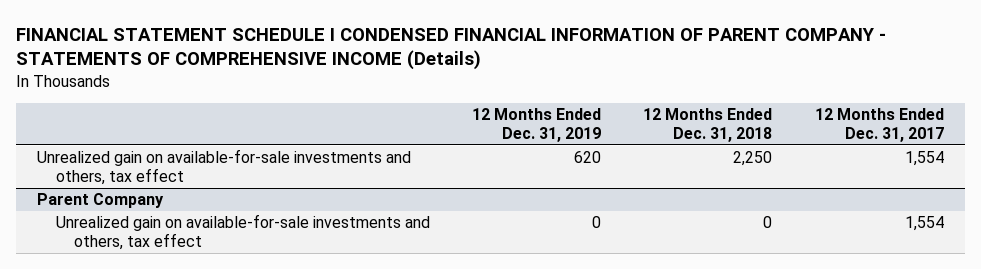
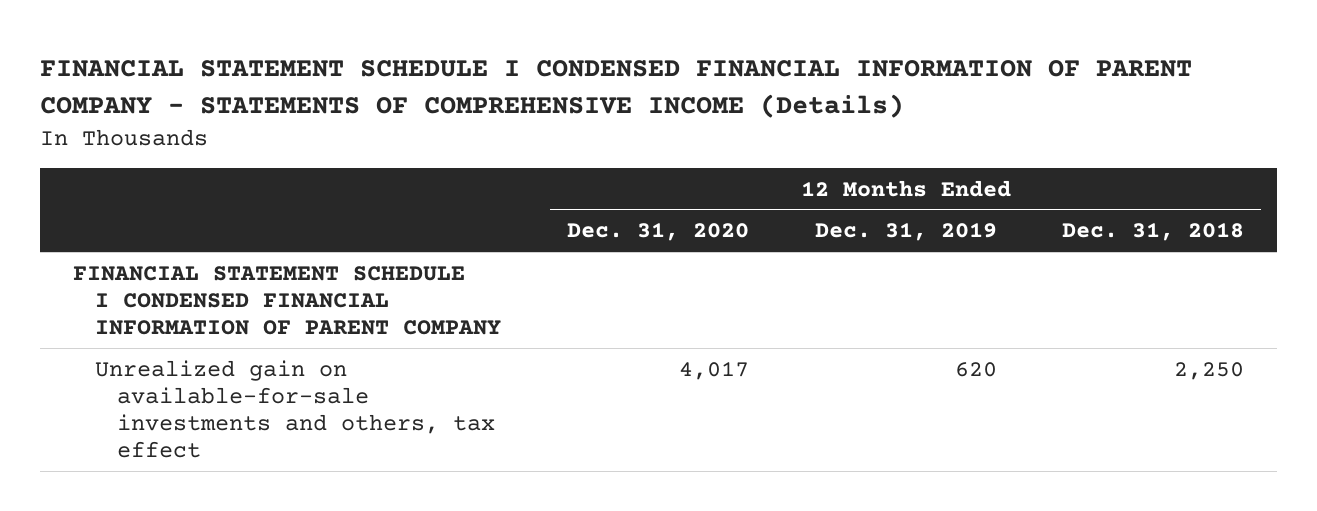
- | 12 Months Ended Dec. 31, 2019 | 12 Months Ended Dec. 31, 2018 | 12 Months Ended Dec. 31, 2017
+ | 12 Months Ended Dec. 31, 2020 | 12 Months Ended Dec. 31, 2019 | 12 Months Ended Dec. 31, 2018
+ FINANCIAL STATEMENT SCHEDULE I CONDENSED FINANCIAL INFORMATION OF PARENT COMPANY
- Parent Company
- Unrealized gain on available-for-sale investments and others, tax effect | 0 | 0 | 1,554

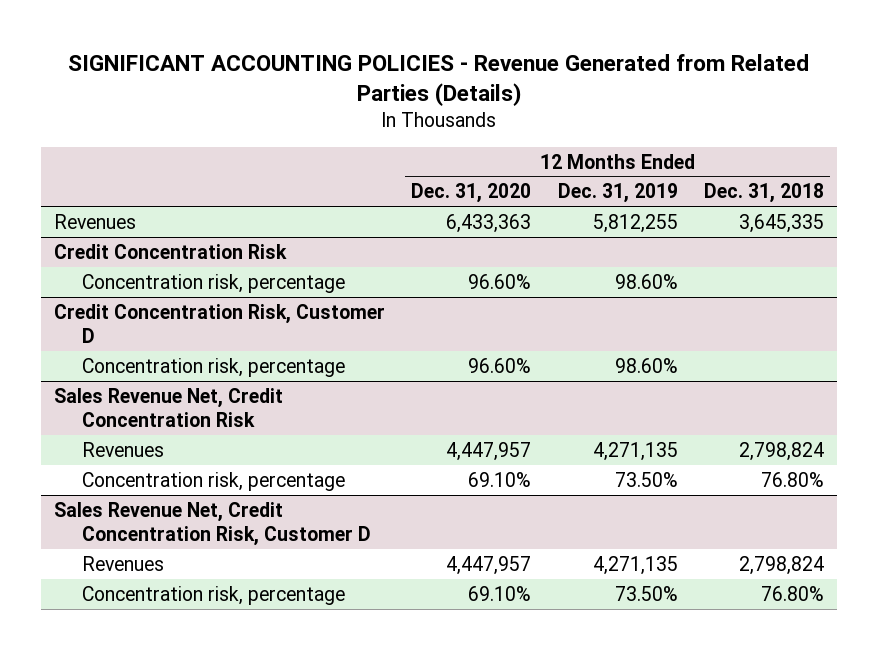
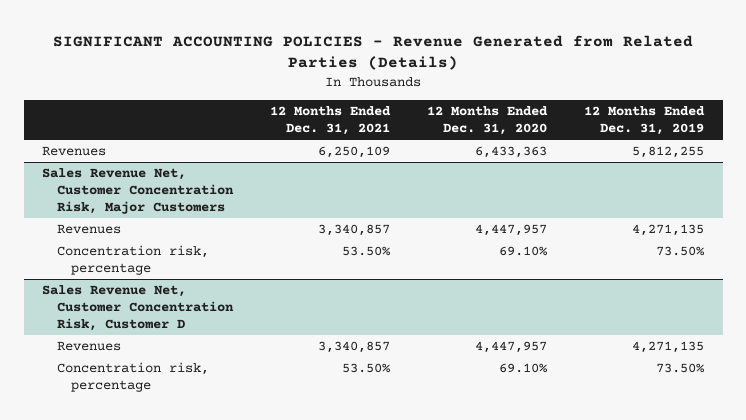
- | 12 Months Ended Dec. 31, 2020 | 12 Months Ended Dec. 31, 2019 | 12 Months Ended Dec. 31, 2018
+ | 12 Months Ended Dec. 31, 2021 | 12 Months Ended Dec. 31, 2020 | 12 Months Ended Dec. 31, 2019
- Credit Concentration Risk
- Concentration risk, percentage | 96.60% | 98.60% |
- Credit Concentration Risk, Customer D
- Concentration risk, percentage | 96.60% | 98.60% |
- Sales Revenue Net, Credit Concentration Risk
+ Sales Revenue Net, Customer Concentration Risk, Major Customers
- Sales Revenue Net, Credit Concentration Risk, Customer D
+ Sales Revenue Net, Customer Concentration Risk, Customer D

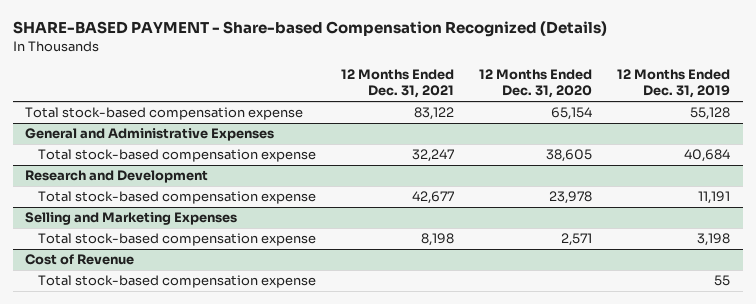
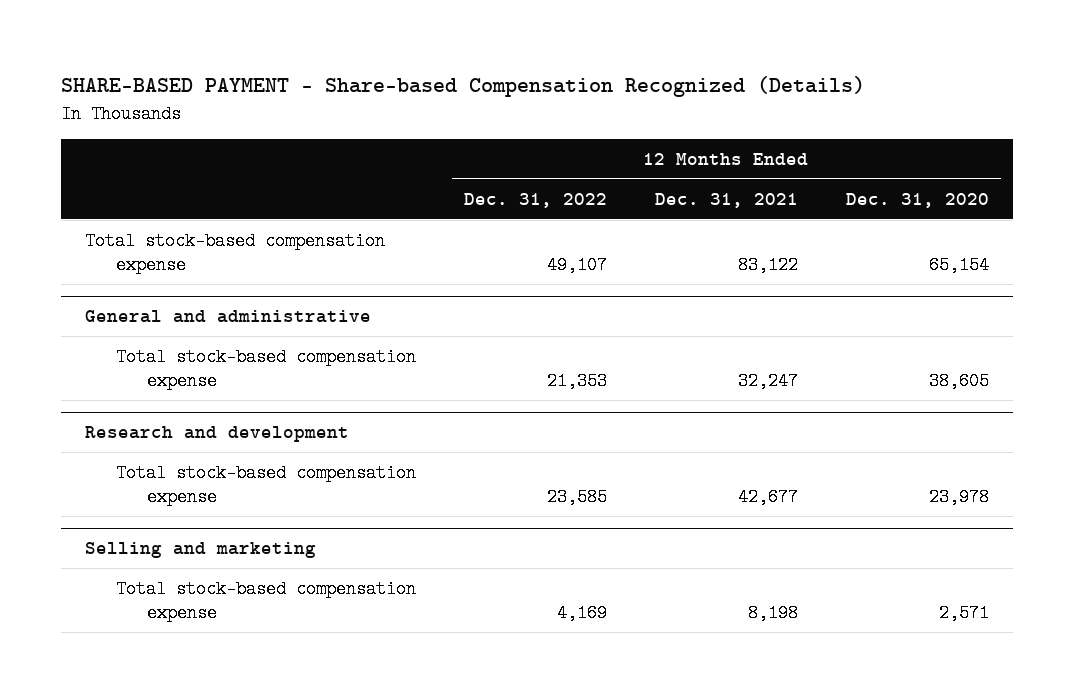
- | 12 Months Ended Dec. 31, 2021 | 12 Months Ended Dec. 31, 2020 | 12 Months Ended Dec. 31, 2019
+ | 12 Months Ended Dec. 31, 2022 | 12 Months Ended Dec. 31, 2021 | 12 Months Ended Dec. 31, 2020
- General and Administrative Expenses
+ General and administrative
- Research and Development
+ Research and development
- Selling and Marketing Expenses
+ Selling and marketing
- Cost of Revenue
- Total stock-based compensation expense | | | 55

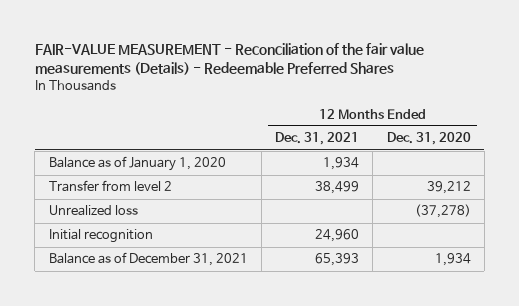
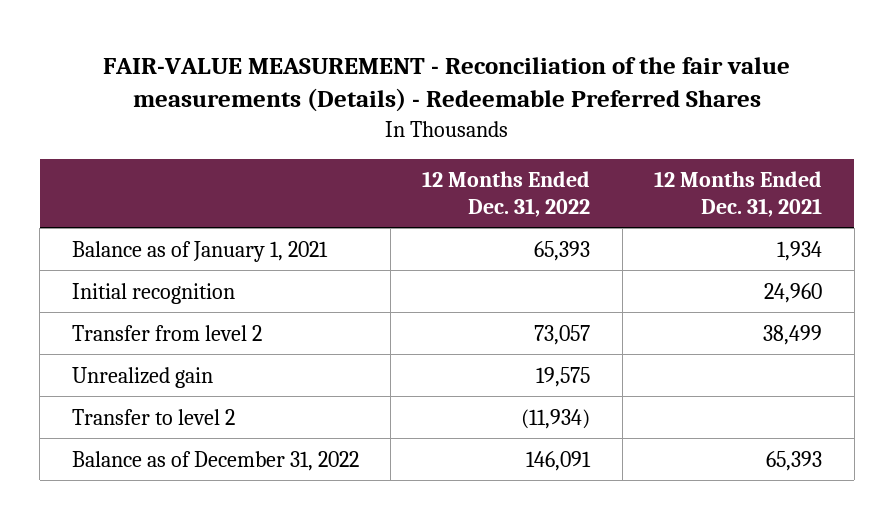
- | 12 Months Ended Dec. 31, 2021 | 12 Months Ended Dec. 31, 2020
+ | 12 Months Ended Dec. 31, 2022 | 12 Months Ended Dec. 31, 2021
- Balance as of January 1, 2020 | 1,934 |
- Unrealized loss | | (37,278)
+ Balance as of January 1, 2021 | 65,393 | 1,934
- Balance as of December 31, 2021 | 65,393 | 1,934
moved down: Transfer from level 2 | 73,057 | 38,499
+ Unrealized gain | 19,575 |
+ Transfer to level 2 | (11,934) |
+ Balance as of December 31, 2022 | 146,091 | 65,393

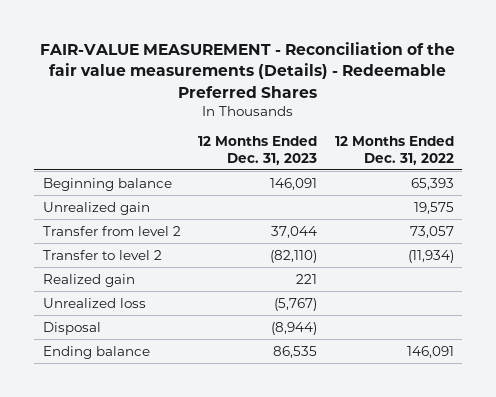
- | 12 Months Ended Dec. 31, 2022 | 12 Months Ended Dec. 31, 2021
+ | 12 Months Ended Dec. 31, 2023 | 12 Months Ended Dec. 31, 2022
- Balance as of January 1, 2021 | 65,393 | 1,934
- Initial recognition | | 24,960
+ Beginning balance | 146,091 | 65,393
moved down: Transfer from level 2 | 37,044 | 73,057
- Balance as of December 31, 2022 | 146,091 | 65,393
+ Realized gain | 221 |
+ Unrealized loss | (5,767) |
+ Disposal | (8,944) |
+ Ending balance | 86,535 | 146,091

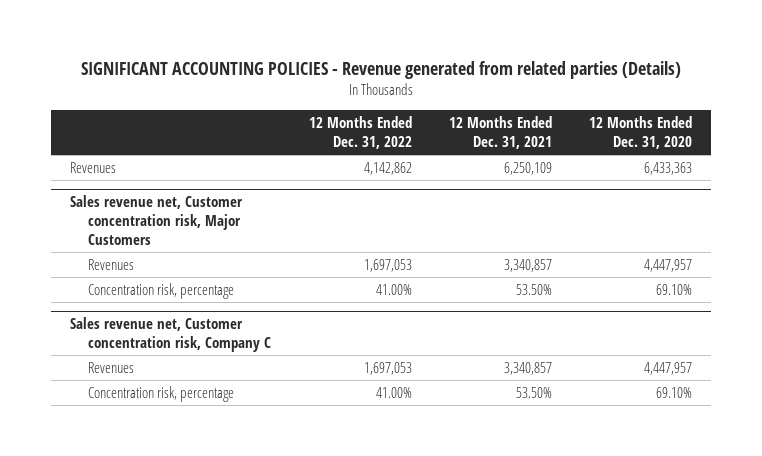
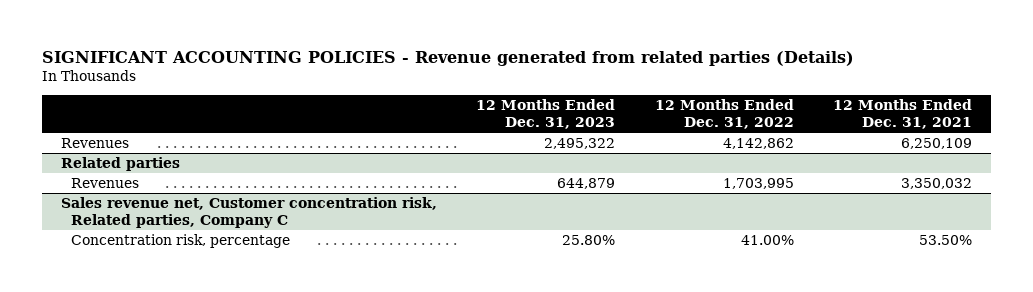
- | 12 Months Ended Dec. 31, 2022 | 12 Months Ended Dec. 31, 2021 | 12 Months Ended Dec. 31, 2020
+ | 12 Months Ended Dec. 31, 2023 | 12 Months Ended Dec. 31, 2022 | 12 Months Ended Dec. 31, 2021
- Sales revenue net, Customer concentration risk, Major Customers
- Revenues | 1,697,053 | 3,340,857 | 4,447,957
- Concentration risk, percentage | 41.00% | 53.50% | 69.10%
- Sales revenue net, Customer concentration risk, Company C
- Revenues | 1,697,053 | 3,340,857 | 4,447,957
+ Related parties
+ Revenues | 644,879 | 1,703,995 | 3,350,032
+ Sales revenue net, Customer concentration risk, Related parties, Company C

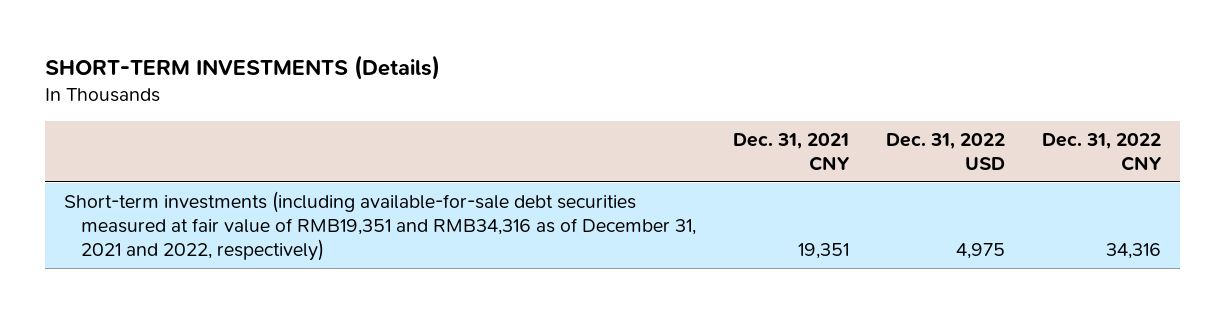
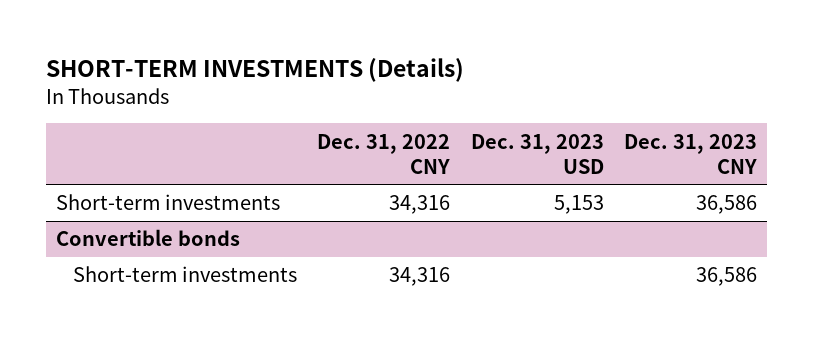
- | Dec. 31, 2021 CNY | Dec. 31, 2022 USD | Dec. 31, 2022 CNY
+ | Dec. 31, 2022 CNY | Dec. 31, 2023 USD | Dec. 31, 2023 CNY
- Short-term investments (including available-for-sale debt securities measured at fair value of RMB19,351 and RMB34,316 as of December 31, 2021 and 2022, respectively) | 19,351 | 4,975 | 34,316
+ Short-term investments | 34,316 | 5,153 | 36,586
+ Convertible bonds
+ Short-term investments | 34,316 | | 36,586

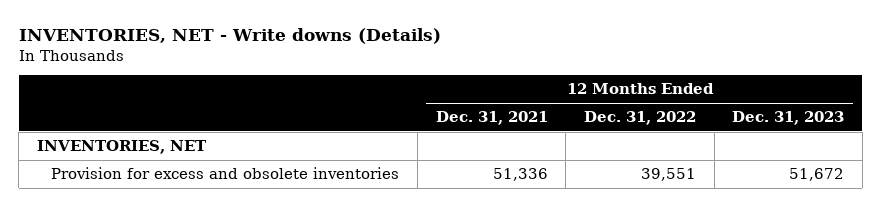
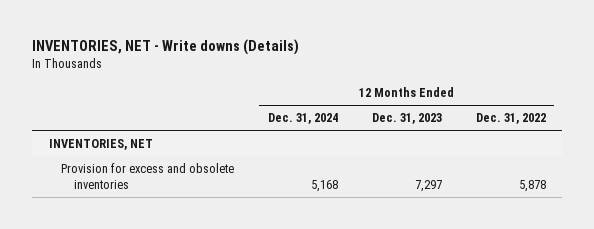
- | 12 Months Ended Dec. 31, 2021 | 12 Months Ended Dec. 31, 2022 | 12 Months Ended Dec. 31, 2023
+ | 12 Months Ended Dec. 31, 2024 | 12 Months Ended Dec. 31, 2023 | 12 Months Ended Dec. 31, 2022
- Provision for excess and obsolete inventories | 51,336 | 39,551 | 51,672
+ Provision for excess and obsolete inventories | 5,168 | 7,297 | 5,878

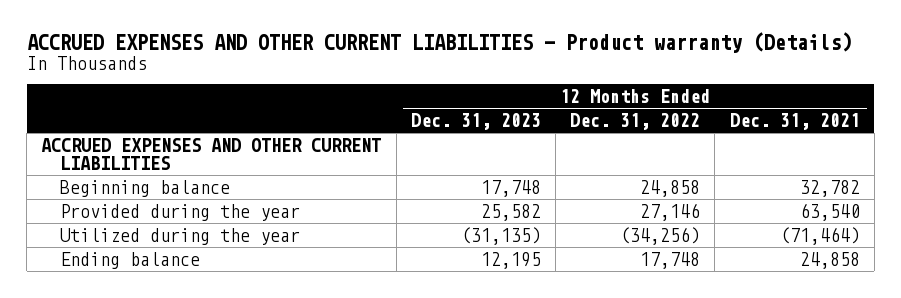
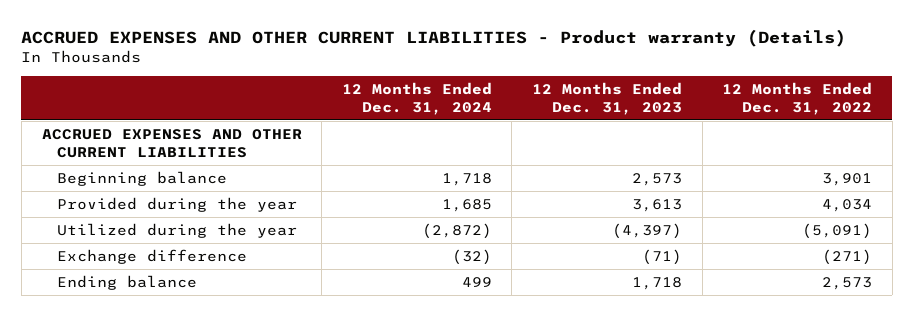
- | 12 Months Ended Dec. 31, 2023 | 12 Months Ended Dec. 31, 2022 | 12 Months Ended Dec. 31, 2021
+ | 12 Months Ended Dec. 31, 2024 | 12 Months Ended Dec. 31, 2023 | 12 Months Ended Dec. 31, 2022
- Beginning balance | 17,748 | 24,858 | 32,782
- Provided during the year | 25,582 | 27,146 | 63,540
- Utilized during the year | (31,135) | (34,256) | (71,464)
- Ending balance | 12,195 | 17,748 | 24,858
+ Beginning balance | 1,718 | 2,573 | 3,901
+ Provided during the year | 1,685 | 3,613 | 4,034
+ Utilized during the year | (2,872) | (4,397) | (5,091)
+ Exchange difference | (32) | (71) | (271)
+ Ending balance | 499 | 1,718 | 2,573

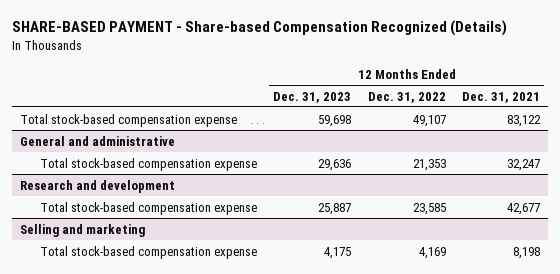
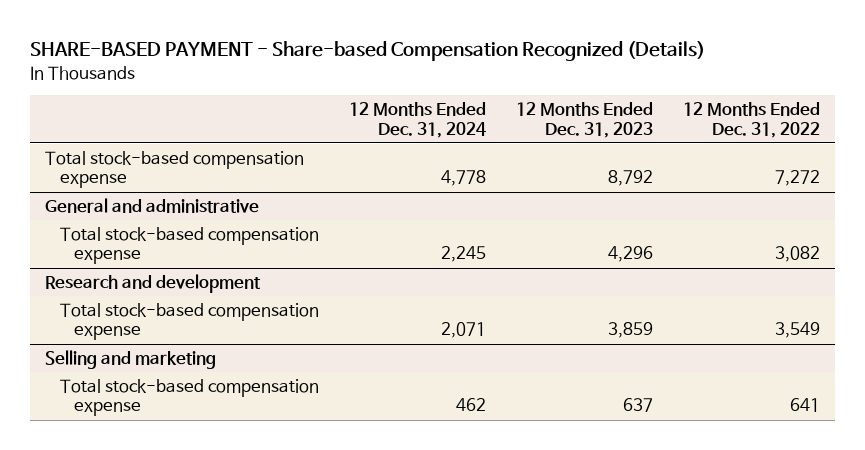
- | 12 Months Ended Dec. 31, 2023 | 12 Months Ended Dec. 31, 2022 | 12 Months Ended Dec. 31, 2021
+ | 12 Months Ended Dec. 31, 2024 | 12 Months Ended Dec. 31, 2023 | 12 Months Ended Dec. 31, 2022
- Total stock-based compensation expense | 59,698 | 49,107 | 83,122
+ Total stock-based compensation expense | 4,778 | 8,792 | 7,272
@ General and administrative
- Total stock-based compensation expense | 29,636 | 21,353 | 32,247
+ Total stock-based compensation expense | 2,245 | 4,296 | 3,082
@ Research and development
- Total stock-based compensation expense | 25,887 | 23,585 | 42,677
+ Total stock-based compensation expense | 2,071 | 3,859 | 3,549
@ Selling and marketing
- Total stock-based compensation expense | 4,175 | 4,169 | 8,198
+ Total stock-based compensation expense | 462 | 637 | 641

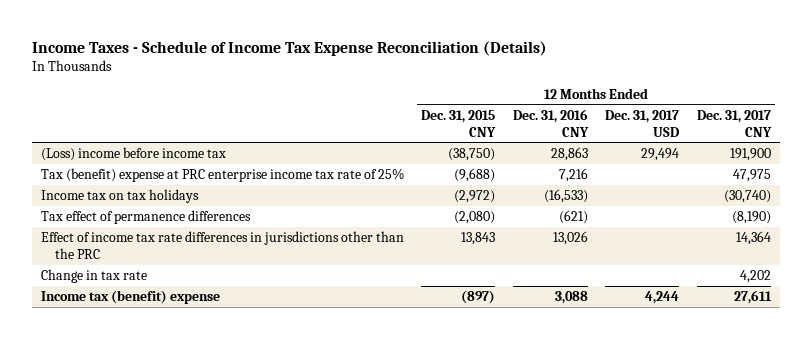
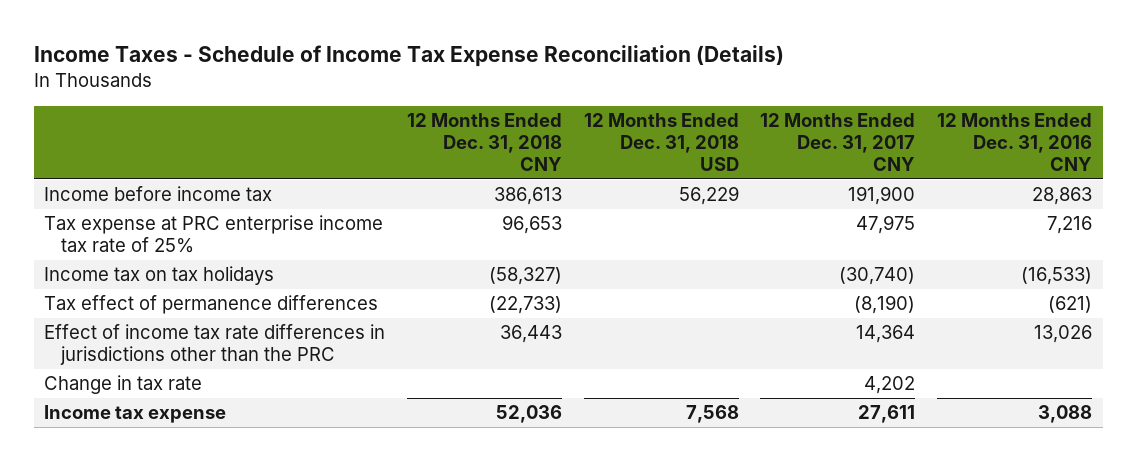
- | 12 Months Ended Dec. 31, 2015 CNY | 12 Months Ended Dec. 31, 2016 CNY | 12 Months Ended Dec. 31, 2017 USD | 12 Months Ended Dec. 31, 2017 CNY
+ | 12 Months Ended Dec. 31, 2018 CNY | 12 Months Ended Dec. 31, 2018 USD | 12 Months Ended Dec. 31, 2017 CNY | 12 Months Ended Dec. 31, 2016 CNY
- (Loss) income before income tax | (38,750) | 28,863 | 29,494 | 191,900
- Tax (benefit) expense at PRC enterprise income tax rate of 25% | (9,688) | 7,216 | | 47,975
+ Income before income tax | 386,613 | 56,229 | 191,900 | 28,863
+ Tax expense at PRC enterprise income tax rate of 25% | 96,653 | | 47,975 | 7,216
- Income tax (benefit) expense | (897) | 3,088 | 4,244 | 27,611
+ Income tax expense | 52,036 | 7,568 | 27,611 | 3,088

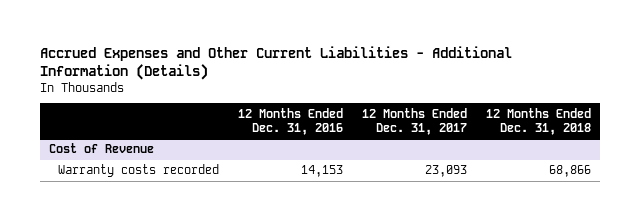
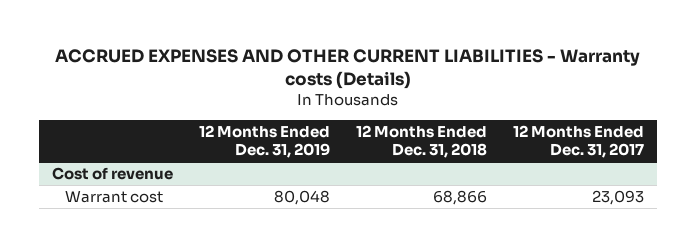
- Accrued Expenses and Other Current Liabilities - Additional Information (Details)
+ ACCRUED EXPENSES AND OTHER CURRENT LIABILITIES - Warranty costs (Details)
- | 12 Months Ended Dec. 31, 2016 | 12 Months Ended Dec. 31, 2017 | 12 Months Ended Dec. 31, 2018
+ | 12 Months Ended Dec. 31, 2019 | 12 Months Ended Dec. 31, 2018 | 12 Months Ended Dec. 31, 2017
- Cost of Revenue
- Warranty costs recorded | 14,153 | 23,093 | 68,866
+ Cost of revenue
+ Warrant cost | 80,048 | 68,866 | 23,093

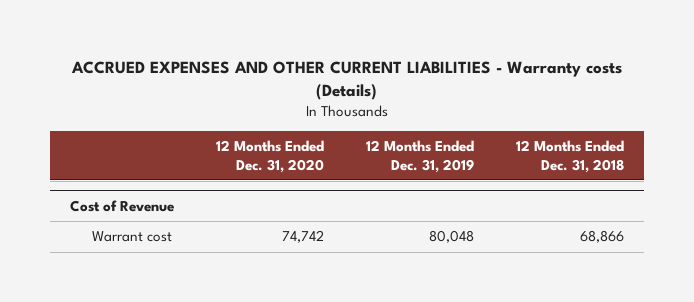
- | 12 Months Ended Dec. 31, 2019 | 12 Months Ended Dec. 31, 2018 | 12 Months Ended Dec. 31, 2017
+ | 12 Months Ended Dec. 31, 2020 | 12 Months Ended Dec. 31, 2019 | 12 Months Ended Dec. 31, 2018
- Cost of revenue
+ Cost of Revenue

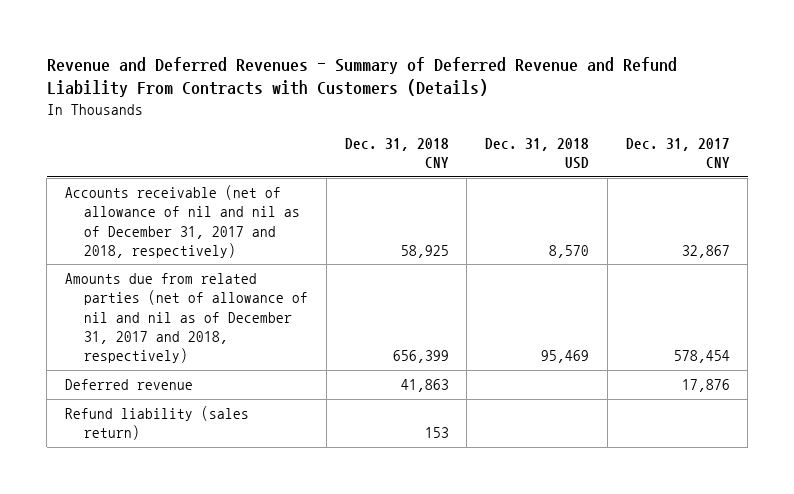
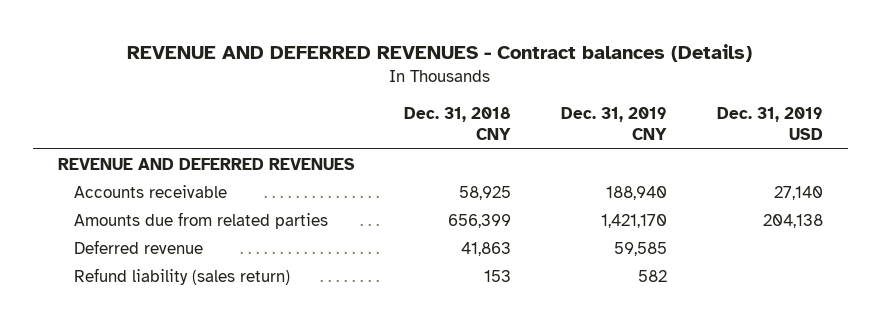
- Revenue and Deferred Revenues - Summary of Deferred Revenue and Refund Liability From Contracts with Customers (Details)
+ REVENUE AND DEFERRED REVENUES - Contract balances (Details)
- | Dec. 31, 2018 CNY | Dec. 31, 2018 USD | Dec. 31, 2017 CNY
+ | Dec. 31, 2018 CNY | Dec. 31, 2019 CNY | Dec. 31, 2019 USD
- Accounts receivable (net of allowance of nil and nil as of December 31, 2017 and 2018, respectively) | 58,925 | 8,570 | 32,867
- Amounts due from related parties (net of allowance of nil and nil as of December 31, 2017 and 2018, respectively) | 656,399 | 95,469 | 578,454
+ REVENUE AND DEFERRED REVENUES
+ Accounts receivable | 58,925 | 188,940 | 27,140
+ Amounts due from related parties | 656,399 | 1,421,170 | 204,138

